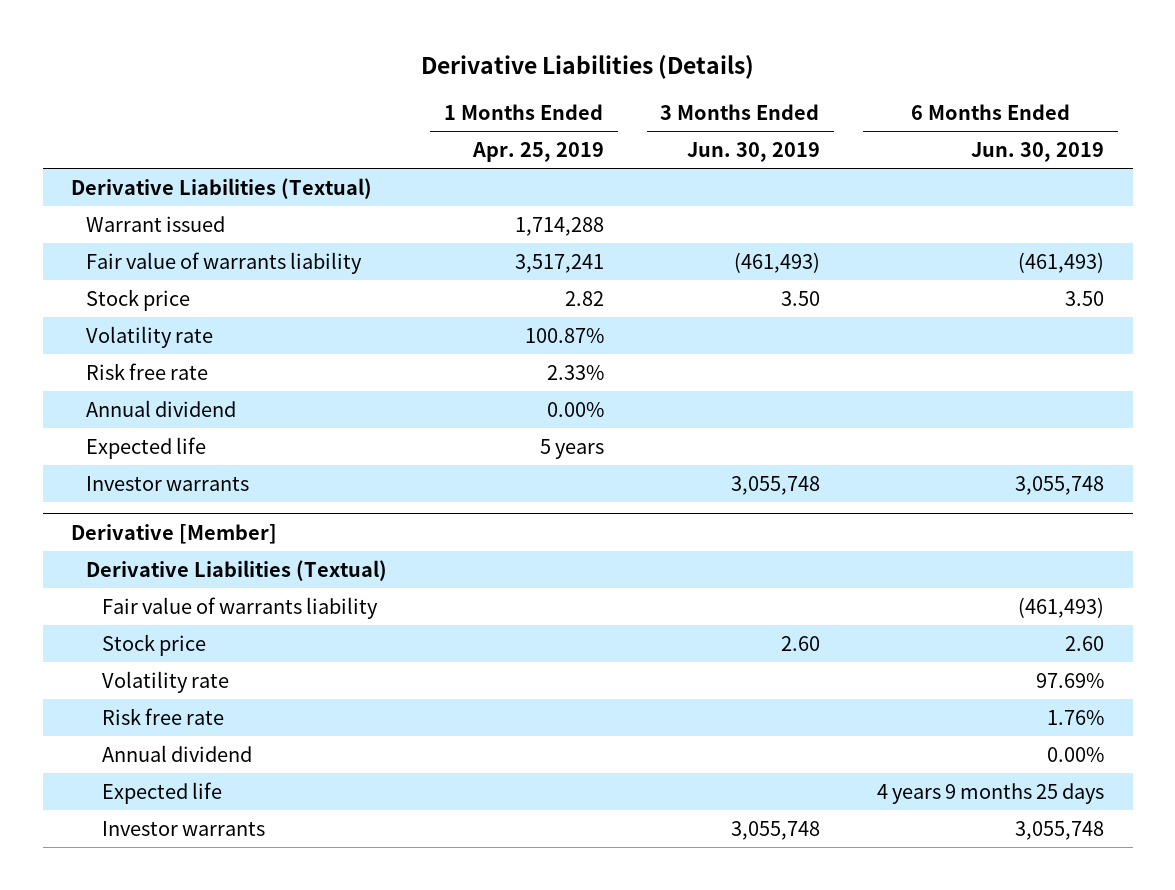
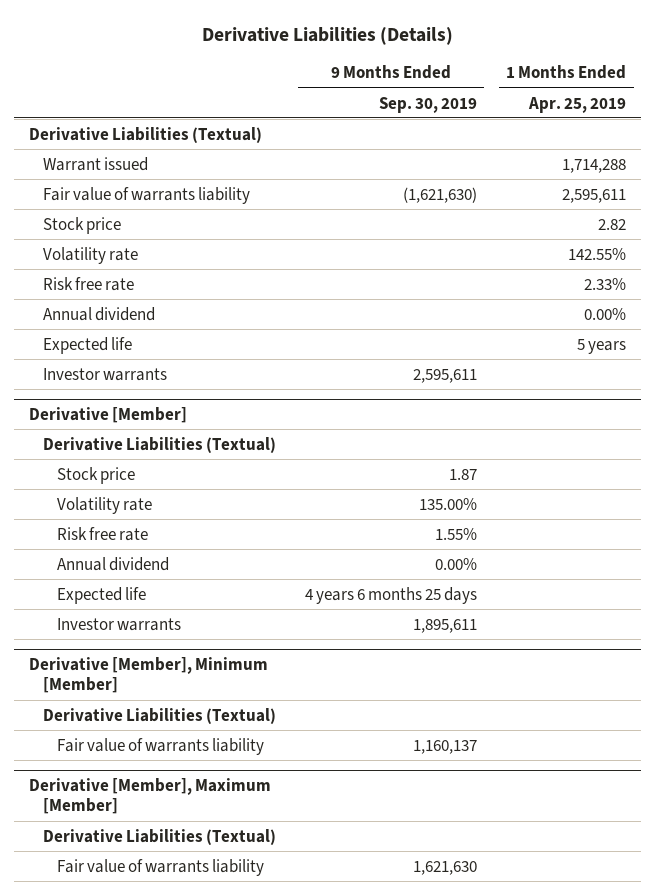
- | 1 Months Ended Apr. 25, 2019 | 3 Months Ended Jun. 30, 2019 | 6 Months Ended Jun. 30, 2019
+ | 9 Months Ended Sep. 30, 2019 | 1 Months Ended Apr. 25, 2019
- Fair value of warrants liability | 3,517,241 | (461,493) | (461,493)
+ Fair value of warrants liability | (1,621,630) | 2,595,611
- Volatility rate | 100.87% | |
+ Volatility rate | | 142.55%
@ Derivative [Member]
- Fair value of warrants liability | | | (461,493)
+ Derivative [Member], Minimum [Member]
+ Derivative Liabilities (Textual)
+ Fair value of warrants liability | 1,160,137 |
+ Derivative [Member], Maximum [Member]
+ Derivative Liabilities (Textual)
+ Fair value of warrants liability | 1,621,630 |

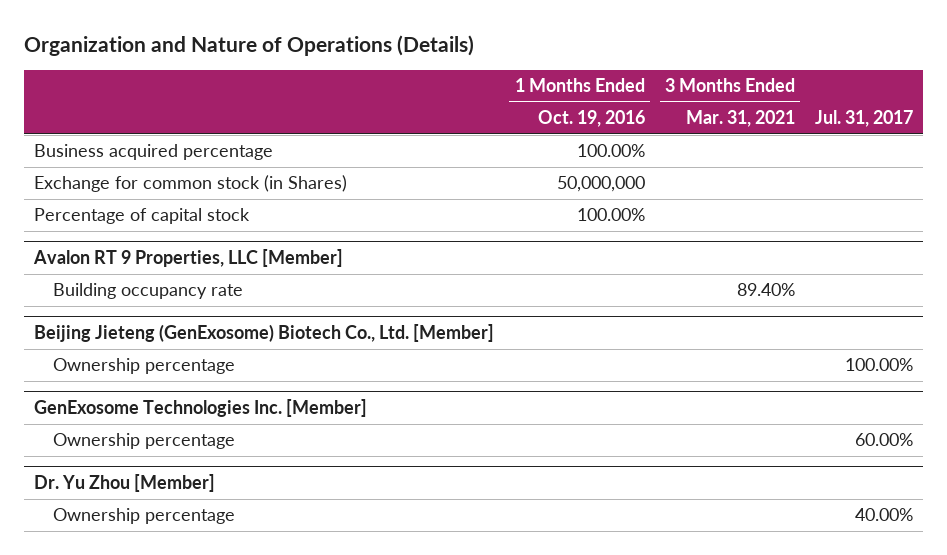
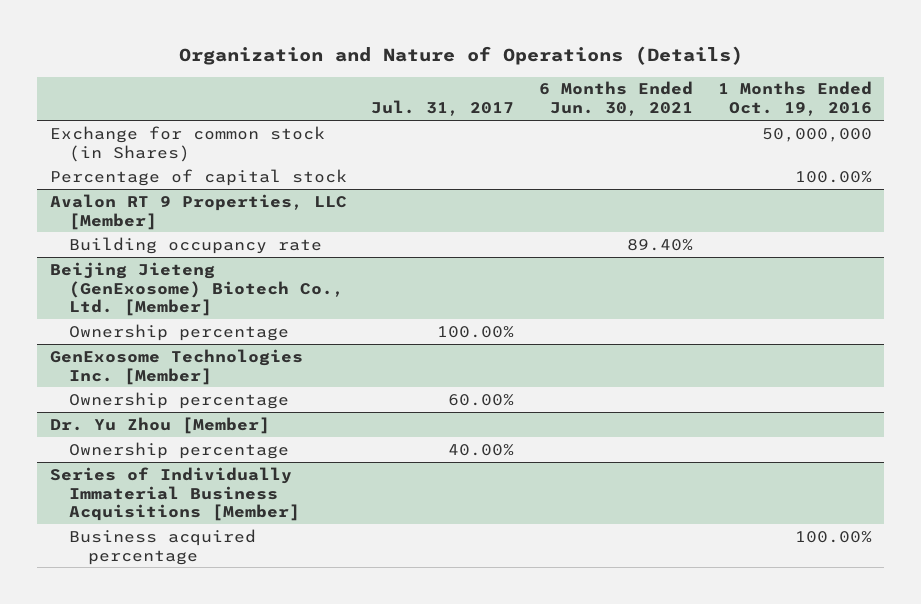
- | 1 Months Ended Oct. 19, 2016 | 3 Months Ended Mar. 31, 2021 | Jul. 31, 2017
+ | Jul. 31, 2017 | 6 Months Ended Jun. 30, 2021 | 1 Months Ended Oct. 19, 2016
- Business acquired percentage | 100.00% | |
+ Series of Individually Immaterial Business Acquisitions [Member]
+ Business acquired percentage | | | 100.00%

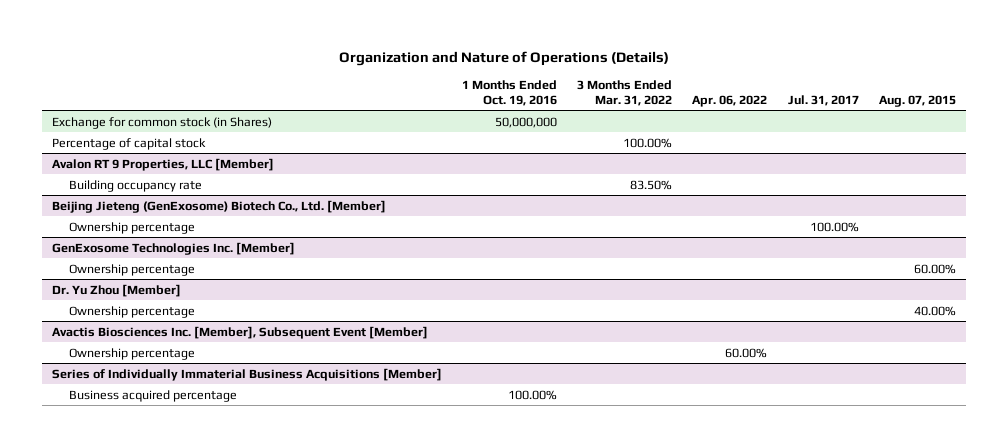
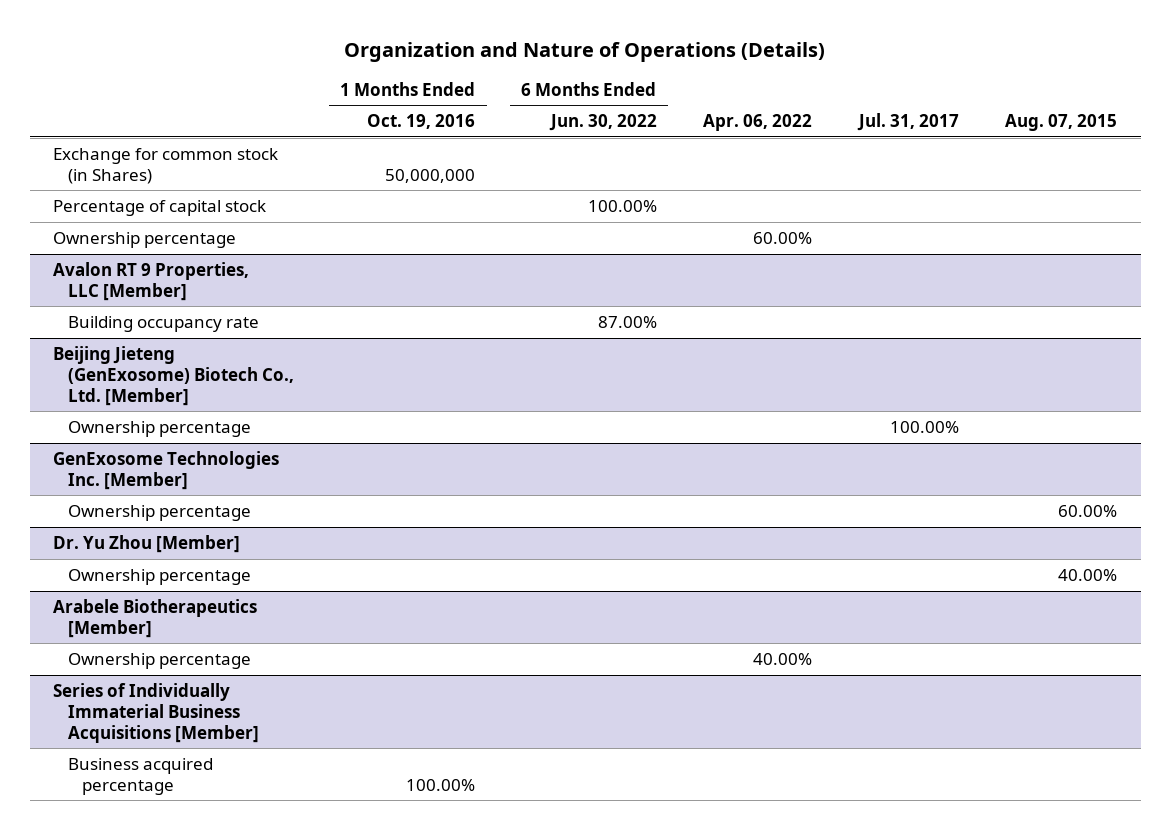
- | 1 Months Ended Oct. 19, 2016 | 3 Months Ended Mar. 31, 2022 | Apr. 06, 2022 | Jul. 31, 2017 | Aug. 07, 2015
+ | 1 Months Ended Oct. 19, 2016 | 6 Months Ended Jun. 30, 2022 | Apr. 06, 2022 | Jul. 31, 2017 | Aug. 07, 2015
+ Ownership percentage | | | 60.00% | |
- Avactis Biosciences Inc. [Member], Subsequent Event [Member]
- Ownership percentage | | | 60.00% | |
+ Arabele Biotherapeutics [Member]
+ Ownership percentage | | | 40.00% | |

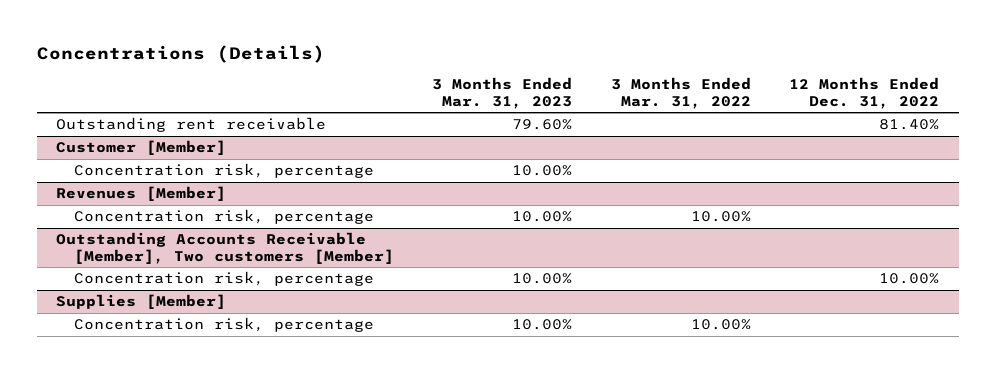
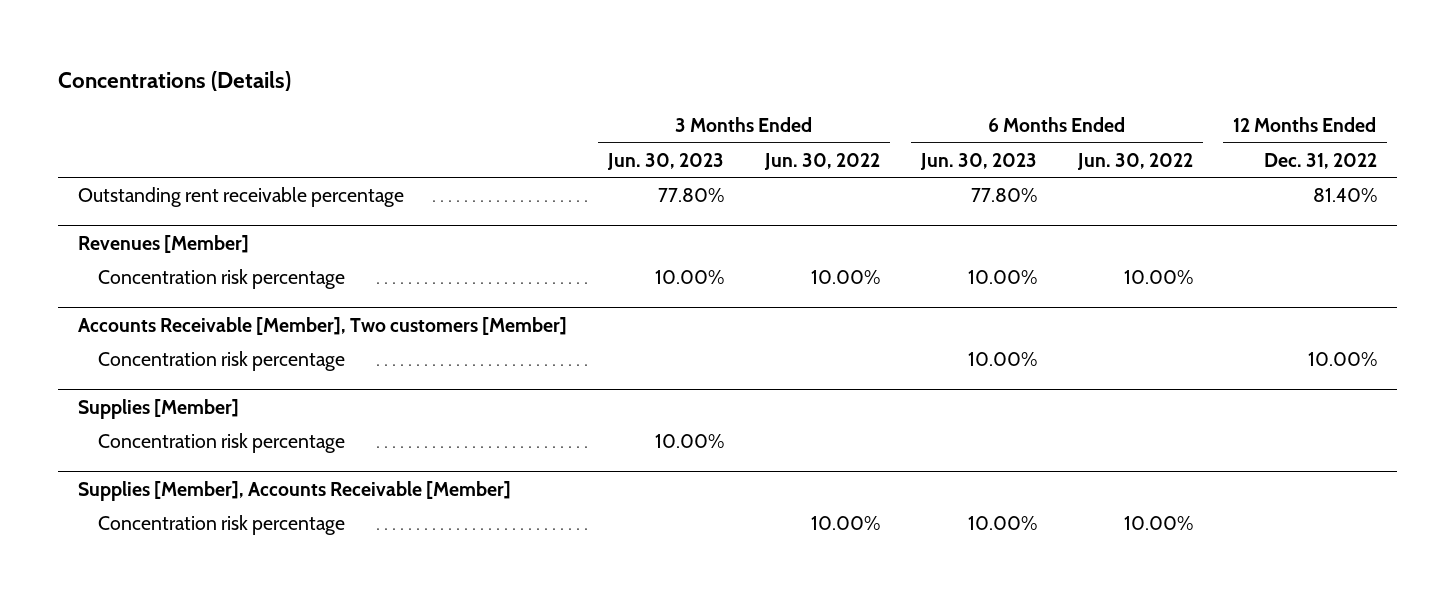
- | 3 Months Ended Mar. 31, 2023 | 3 Months Ended Mar. 31, 2022 | 12 Months Ended Dec. 31, 2022
+ | 3 Months Ended Jun. 30, 2023 | 3 Months Ended Jun. 30, 2022 | 6 Months Ended Jun. 30, 2023 | 6 Months Ended Jun. 30, 2022 | 12 Months Ended Dec. 31, 2022
- Outstanding rent receivable | 79.60% | | 81.40%
- Customer [Member]
- Concentration risk, percentage | 10.00% | |
+ Outstanding rent receivable percentage | 77.80% | | 77.80% | | 81.40%
@ Revenues [Member]
- Concentration risk, percentage | 10.00% | 10.00% |
- Outstanding Accounts Receivable [Member], Two customers [Member]
- Concentration risk, percentage | 10.00% | | 10.00%
@ Revenues [Member]
+ Concentration risk percentage | 10.00% | 10.00% | 10.00% | 10.00% |
+ Accounts Receivable [Member], Two customers [Member]
+ Concentration risk percentage | | | 10.00% | | 10.00%
@ Supplies [Member]
- Concentration risk, percentage | 10.00% | 10.00% |
+ Concentration risk percentage | 10.00% | | | |
+ Supplies [Member], Accounts Receivable [Member]
+ Concentration risk percentage | | 10.00% | 10.00% | 10.00% |

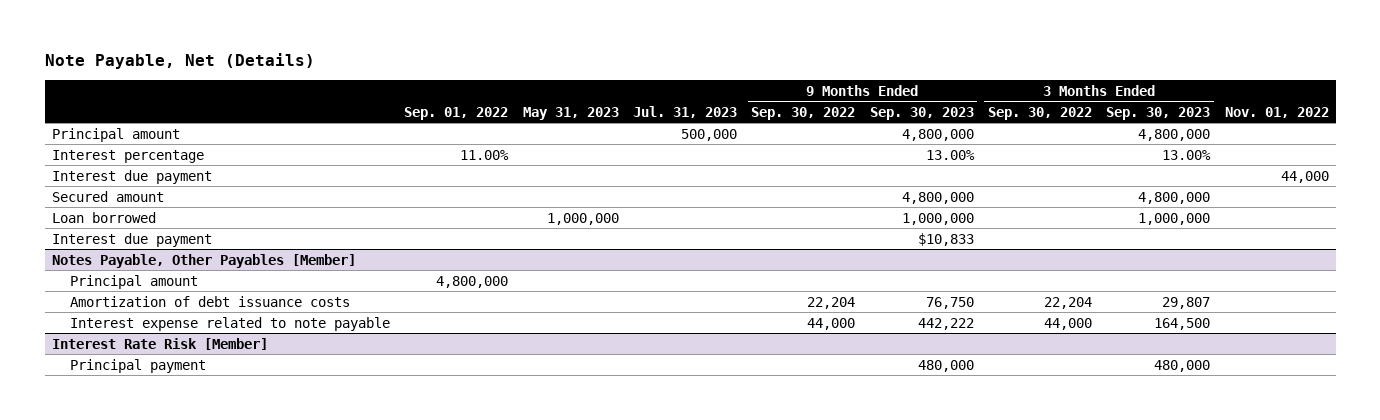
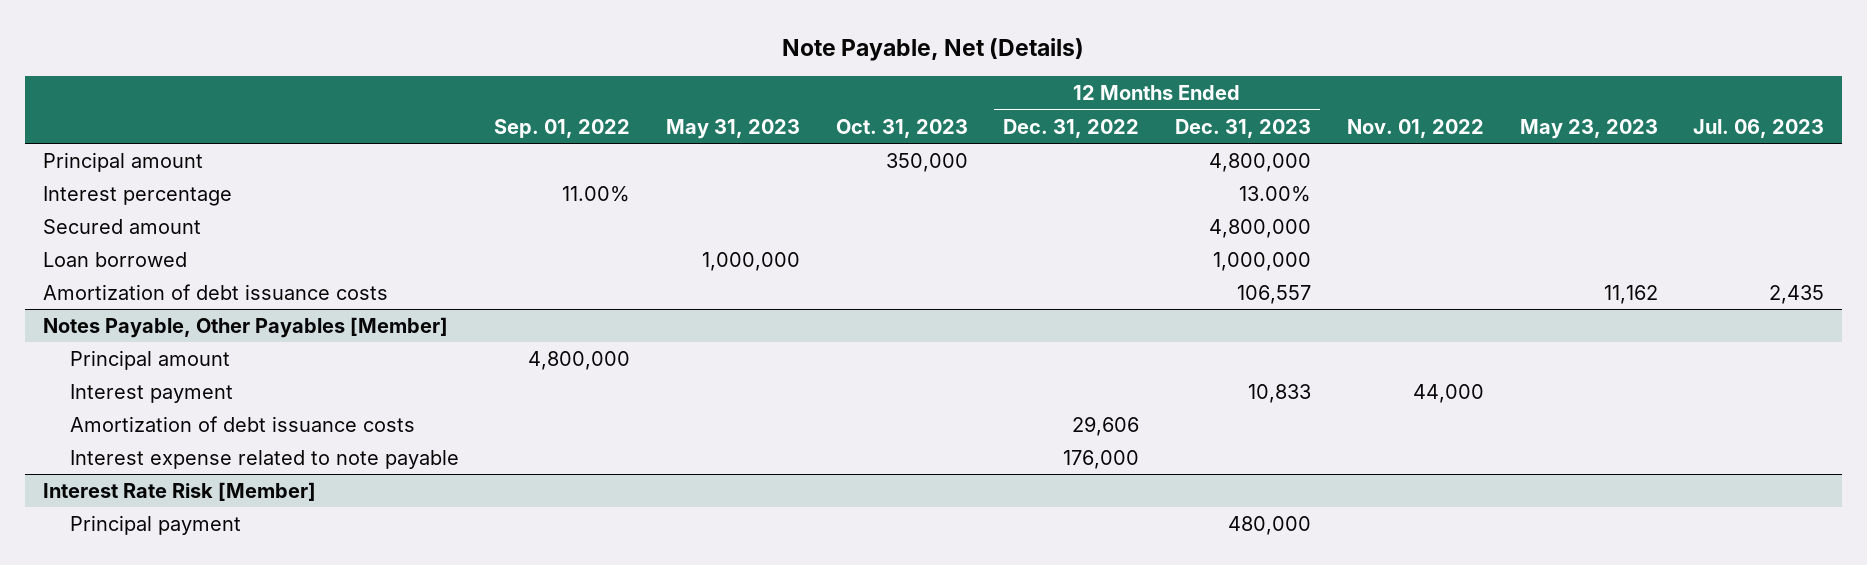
- | Sep. 01, 2022 | May 31, 2023 | Jul. 31, 2023 | 9 Months Ended Sep. 30, 2022 | 9 Months Ended Sep. 30, 2023 | 3 Months Ended Sep. 30, 2022 | 3 Months Ended Sep. 30, 2023 | Nov. 01, 2022
+ | Sep. 01, 2022 | May 31, 2023 | Oct. 31, 2023 | 12 Months Ended Dec. 31, 2022 | 12 Months Ended Dec. 31, 2023 | Nov. 01, 2022 | May 23, 2023 | Jul. 06, 2023
- Interest due payment | | | | | | | | 44,000
- Interest due payment | | | | | $10,833 | | |
+ Amortization of debt issuance costs | | | | | 106,557 | | 11,162 | 2,435
@ Notes Payable, Other Payables [Member]
+ Interest payment | | | | | 10,833 | 44,000 | |

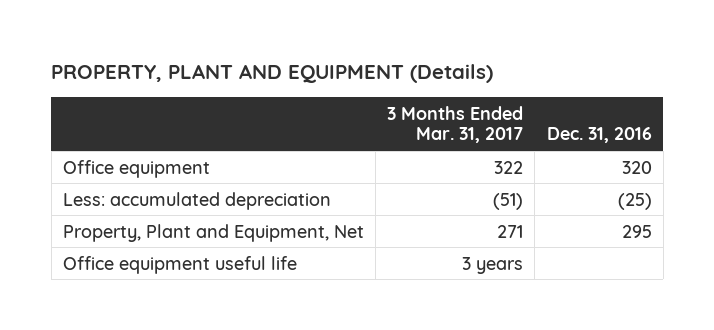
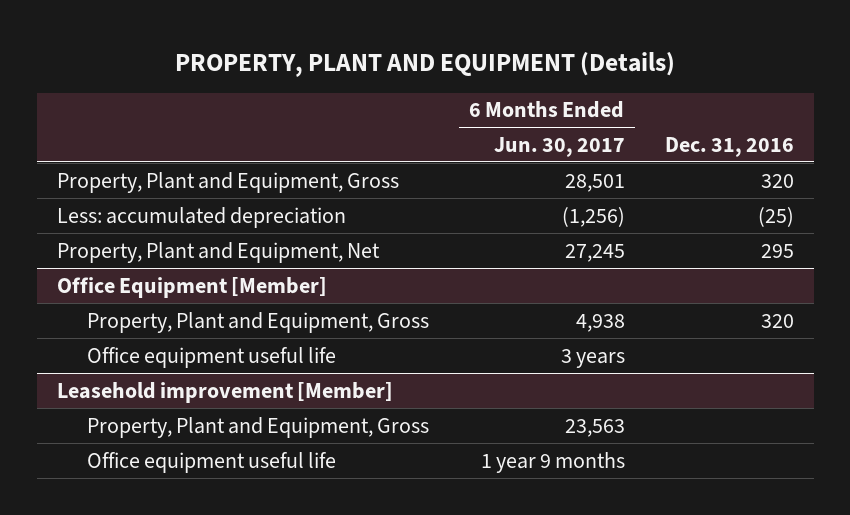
- | 3 Months Ended Mar. 31, 2017 | Dec. 31, 2016
+ | 6 Months Ended Jun. 30, 2017 | Dec. 31, 2016
- Office equipment | 322 | 320
+ Property, Plant and Equipment, Gross | 28,501 | 320
- Office equipment useful life | 3 years |
+ Office Equipment [Member]
+ Property, Plant and Equipment, Gross | 4,938 | 320
+ Office equipment useful life | 3 years |
+ Leasehold improvement [Member]
+ Property, Plant and Equipment, Gross | 23,563 |
+ Office equipment useful life | 1 year 9 months |

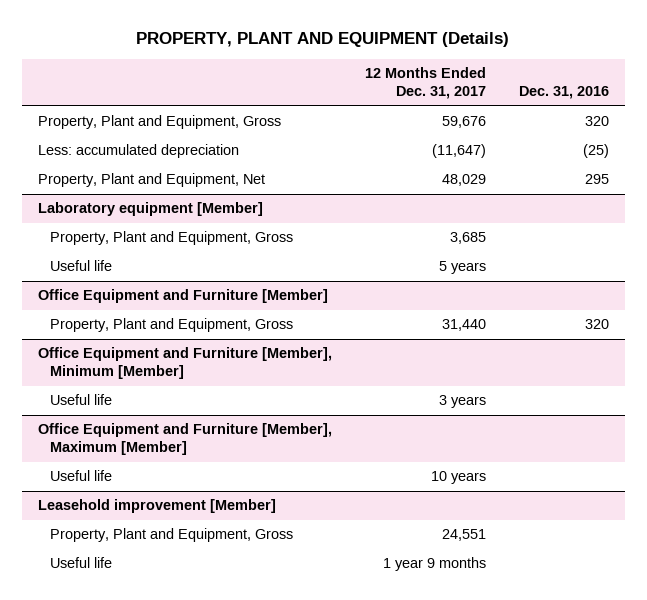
- | 6 Months Ended Jun. 30, 2017 | Dec. 31, 2016
+ | 12 Months Ended Dec. 31, 2017 | Dec. 31, 2016
- Office Equipment [Member]
+ Laboratory equipment [Member]
+ Property, Plant and Equipment, Gross | 3,685 |
+ Useful life | 5 years |
+ Office Equipment and Furniture [Member]
- Office equipment useful life | 3 years |
+ Office Equipment and Furniture [Member], Minimum [Member]
+ Useful life | 3 years |
+ Office Equipment and Furniture [Member], Maximum [Member]
+ Useful life | 10 years |
@ Leasehold improvement [Member]
- Office equipment useful life | 1 year 9 months |
+ Useful life | 1 year 9 months |

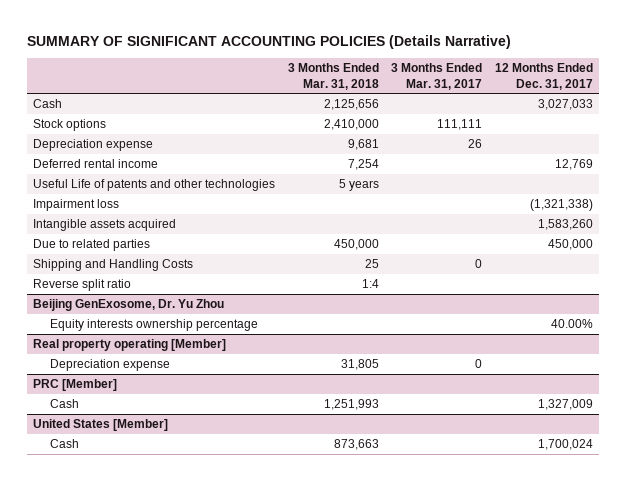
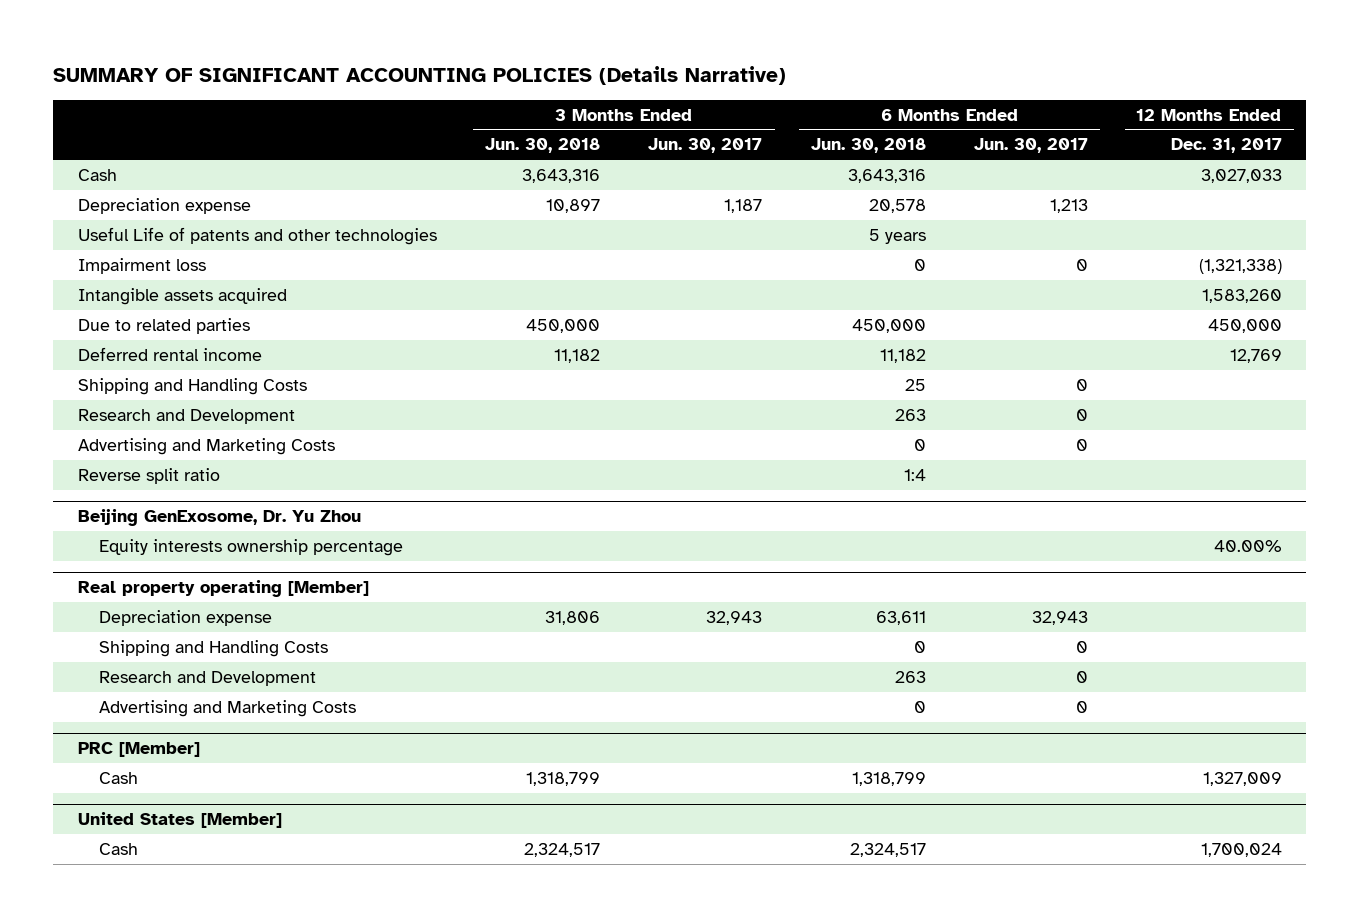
- | 3 Months Ended Mar. 31, 2018 | 3 Months Ended Mar. 31, 2017 | 12 Months Ended Dec. 31, 2017
+ | 3 Months Ended Jun. 30, 2018 | 3 Months Ended Jun. 30, 2017 | 6 Months Ended Jun. 30, 2018 | 6 Months Ended Jun. 30, 2017 | 12 Months Ended Dec. 31, 2017
- Stock options | 2,410,000 | 111,111 |
moved down: Deferred rental income | 11,182 | | 11,182 | | 12,769
+ Research and Development | | | 263 | 0 |
+ Advertising and Marketing Costs | | | 0 | 0 |
@ Real property operating [Member]
+ Shipping and Handling Costs | | | 0 | 0 |
+ Research and Development | | | 263 | 0 |
+ Advertising and Marketing Costs | | | 0 | 0 |

